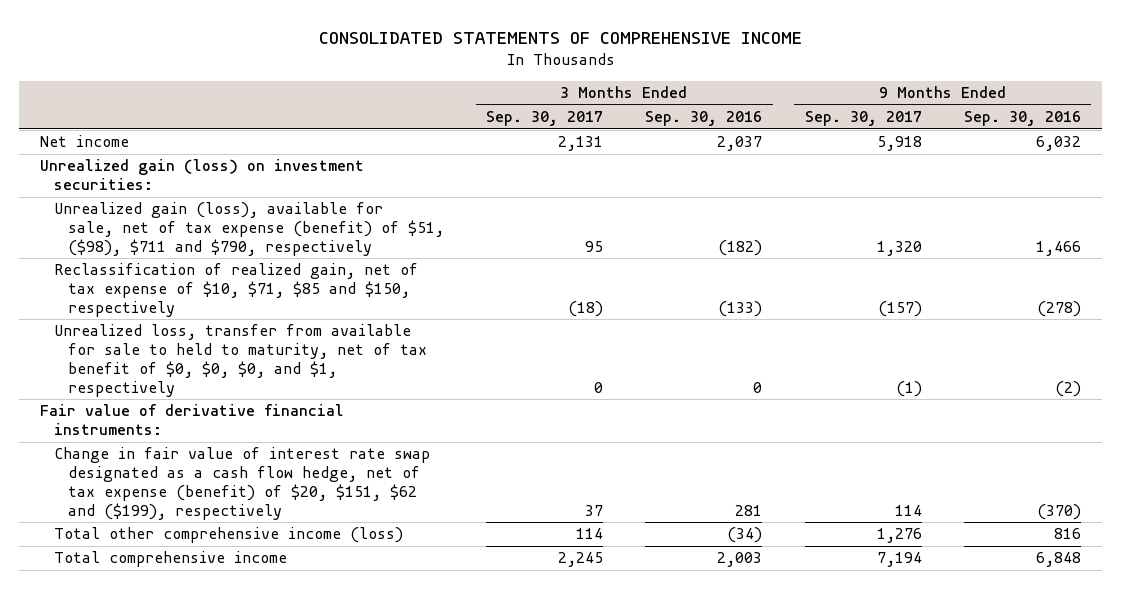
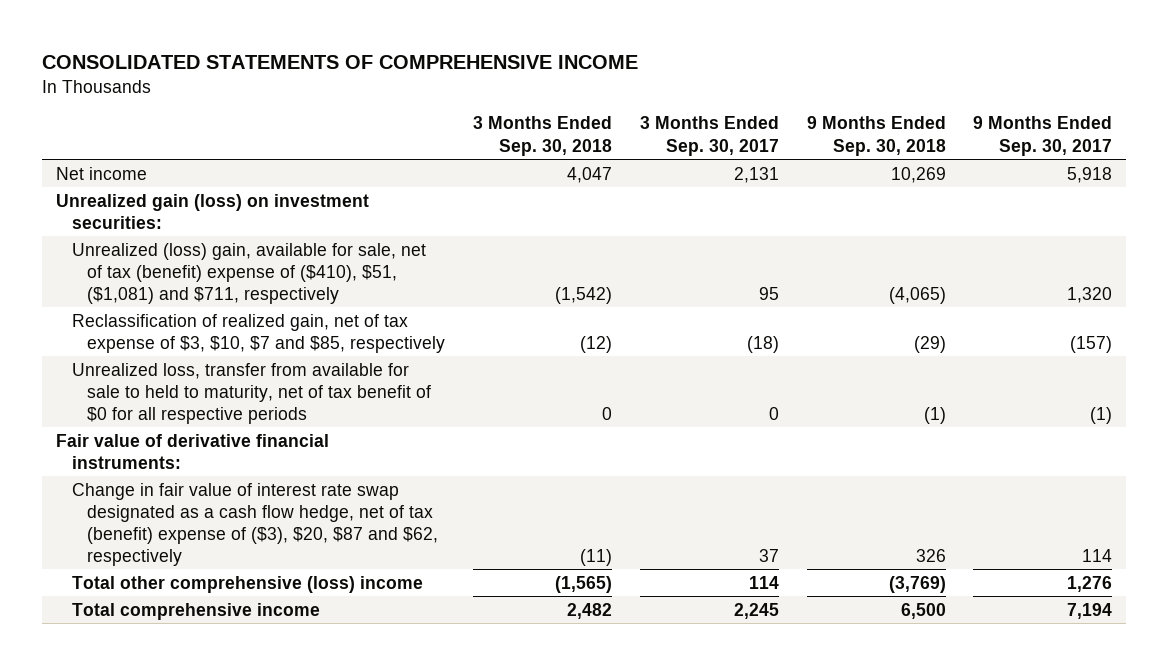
- | 3 Months Ended Sep. 30, 2017 | 3 Months Ended Sep. 30, 2016 | 9 Months Ended Sep. 30, 2017 | 9 Months Ended Sep. 30, 2016
+ | 3 Months Ended Sep. 30, 2018 | 3 Months Ended Sep. 30, 2017 | 9 Months Ended Sep. 30, 2018 | 9 Months Ended Sep. 30, 2017
- Unrealized gain (loss), available for sale, net of tax expense (benefit) of $51, ($98), $711 and $790, respectively | 95 | (182) | 1,320 | 1,466
- Reclassification of realized gain, net of tax expense of $10, $71, $85 and $150, respectively | (18) | (133) | (157) | (278)
- Unrealized loss, transfer from available for sale to held to maturity, net of tax benefit of $0, $0, $0, and $1, respectively | 0 | 0 | (1) | (2)
+ Unrealized (loss) gain, available for sale, net of tax (benefit) expense of ($410), $51, ($1,081) and $711, respectively | (1,542) | 95 | (4,065) | 1,320
+ Reclassification of realized gain, net of tax expense of $3, $10, $7 and $85, respectively | (12) | (18) | (29) | (157)
+ Unrealized loss, transfer from available for sale to held to maturity, net of tax benefit of $0 for all respective periods | 0 | 0 | (1) | (1)
- Change in fair value of interest rate swap designated as a cash flow hedge, net of tax expense (benefit) of $20, $151, $62 and ($199), respectively | 37 | 281 | 114 | (370)
- Total other comprehensive income (loss) | 114 | (34) | 1,276 | 816
+ Change in fair value of interest rate swap designated as a cash flow hedge, net of tax (benefit) expense of ($3), $20, $87 and $62, respectively | (11) | 37 | 326 | 114
+ Total other comprehensive (loss) income | (1,565) | 114 | (3,769) | 1,276

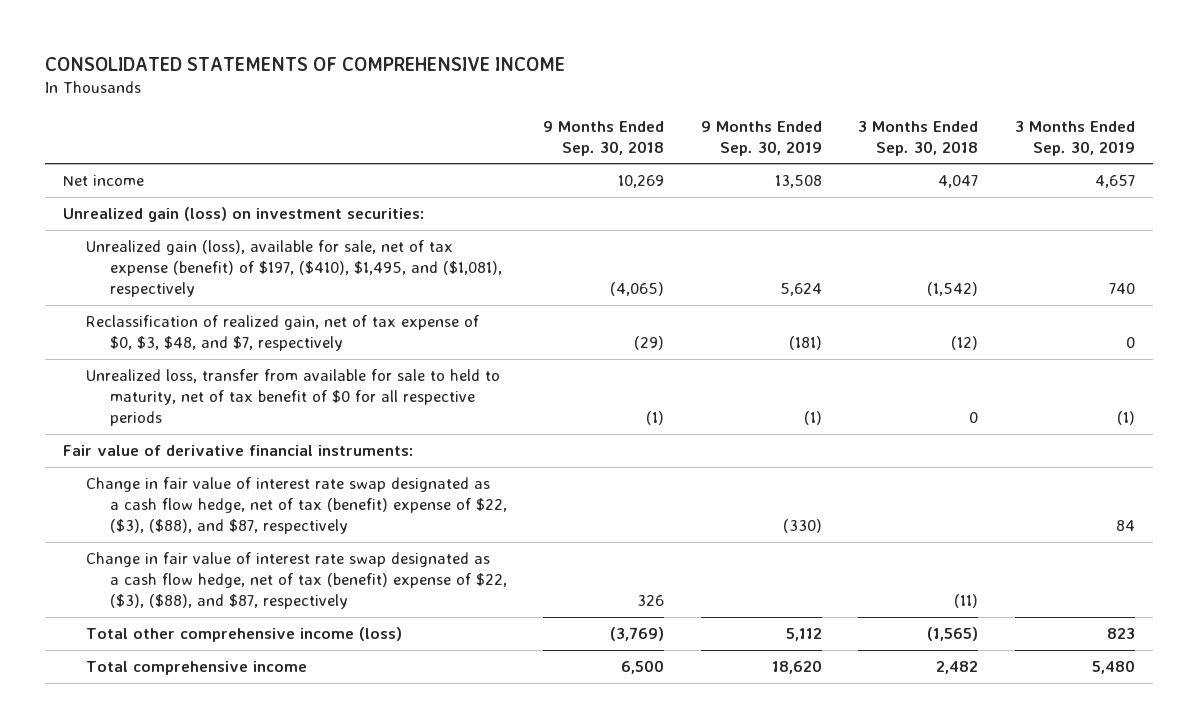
- | 3 Months Ended Sep. 30, 2018 | 3 Months Ended Sep. 30, 2017 | 9 Months Ended Sep. 30, 2018 | 9 Months Ended Sep. 30, 2017
+ | 9 Months Ended Sep. 30, 2018 | 9 Months Ended Sep. 30, 2019 | 3 Months Ended Sep. 30, 2018 | 3 Months Ended Sep. 30, 2019
- Unrealized (loss) gain, available for sale, net of tax (benefit) expense of ($410), $51, ($1,081) and $711, respectively | (1,542) | 95 | (4,065) | 1,320
- Reclassification of realized gain, net of tax expense of $3, $10, $7 and $85, respectively | (12) | (18) | (29) | (157)
+ Unrealized gain (loss), available for sale, net of tax expense (benefit) of $197, ($410), $1,495, and ($1,081), respectively | (4,065) | 5,624 | (1,542) | 740
+ Reclassification of realized gain, net of tax expense of $0, $3, $48, and $7, respectively | (29) | (181) | (12) | 0
- Change in fair value of interest rate swap designated as a cash flow hedge, net of tax (benefit) expense of ($3), $20, $87 and $62, respectively | (11) | 37 | 326 | 114
- Total other comprehensive (loss) income | (1,565) | 114 | (3,769) | 1,276
+ Change in fair value of interest rate swap designated as a cash flow hedge, net of tax (benefit) expense of $22, ($3), ($88), and $87, respectively | | (330) | | 84
+ Change in fair value of interest rate swap designated as a cash flow hedge, net of tax (benefit) expense of $22, ($3), ($88), and $87, respectively | 326 | | (11) |
+ Total other comprehensive income (loss) | (3,769) | 5,112 | (1,565) | 823

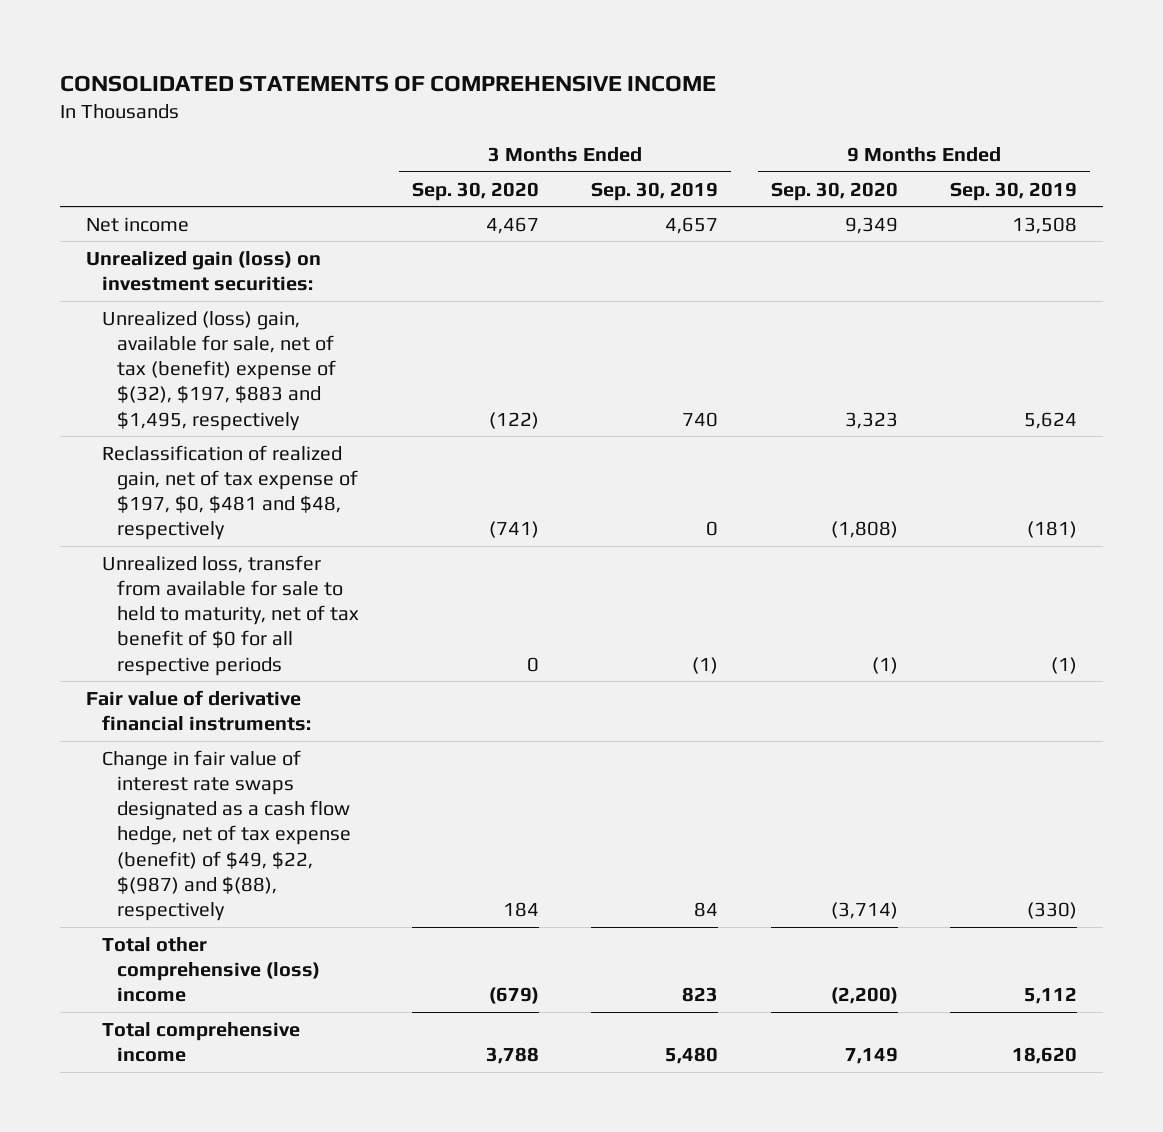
- | 9 Months Ended Sep. 30, 2018 | 9 Months Ended Sep. 30, 2019 | 3 Months Ended Sep. 30, 2018 | 3 Months Ended Sep. 30, 2019
+ | 3 Months Ended Sep. 30, 2020 | 3 Months Ended Sep. 30, 2019 | 9 Months Ended Sep. 30, 2020 | 9 Months Ended Sep. 30, 2019
- Unrealized gain (loss), available for sale, net of tax expense (benefit) of $197, ($410), $1,495, and ($1,081), respectively | (4,065) | 5,624 | (1,542) | 740
- Reclassification of realized gain, net of tax expense of $0, $3, $48, and $7, respectively | (29) | (181) | (12) | 0
+ Unrealized (loss) gain, available for sale, net of tax (benefit) expense of $(32), $197, $883 and $1,495, respectively | (122) | 740 | 3,323 | 5,624
+ Reclassification of realized gain, net of tax expense of $197, $0, $481 and $48, respectively | (741) | 0 | (1,808) | (181)
- Change in fair value of interest rate swap designated as a cash flow hedge, net of tax (benefit) expense of $22, ($3), ($88), and $87, respectively | | (330) | | 84
- Change in fair value of interest rate swap designated as a cash flow hedge, net of tax (benefit) expense of $22, ($3), ($88), and $87, respectively | 326 | | (11) |
- Total other comprehensive income (loss) | (3,769) | 5,112 | (1,565) | 823
+ Change in fair value of interest rate swaps designated as a cash flow hedge, net of tax expense (benefit) of $49, $22, $(987) and $(88), respectively | 184 | 84 | (3,714) | (330)
+ Total other comprehensive (loss) income | (679) | 823 | (2,200) | 5,112

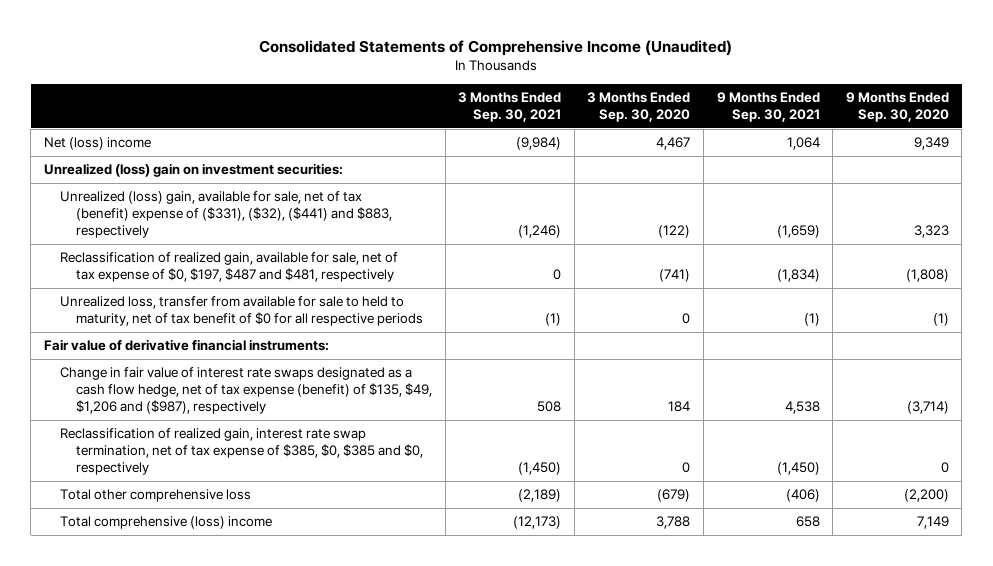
- CONSOLIDATED STATEMENTS OF COMPREHENSIVE INCOME
+ Consolidated Statements of Comprehensive Income (Unaudited)
- | 3 Months Ended Sep. 30, 2020 | 3 Months Ended Sep. 30, 2019 | 9 Months Ended Sep. 30, 2020 | 9 Months Ended Sep. 30, 2019
+ | 3 Months Ended Sep. 30, 2021 | 3 Months Ended Sep. 30, 2020 | 9 Months Ended Sep. 30, 2021 | 9 Months Ended Sep. 30, 2020
- Net income | 4,467 | 4,657 | 9,349 | 13,508
- Unrealized gain (loss) on investment securities:
- Unrealized (loss) gain, available for sale, net of tax (benefit) expense of $(32), $197, $883 and $1,495, respectively | (122) | 740 | 3,323 | 5,624
- Reclassification of realized gain, net of tax expense of $197, $0, $481 and $48, respectively | (741) | 0 | (1,808) | (181)
+ Net (loss) income | (9,984) | 4,467 | 1,064 | 9,349
+ Unrealized (loss) gain on investment securities:
+ Unrealized (loss) gain, available for sale, net of tax (benefit) expense of ($331), ($32), ($441) and $883, respectively | (1,246) | (122) | (1,659) | 3,323
+ Reclassification of realized gain, available for sale, net of tax expense of $0, $197, $487 and $481, respectively | 0 | (741) | (1,834) | (1,808)
- Change in fair value of interest rate swaps designated as a cash flow hedge, net of tax expense (benefit) of $49, $22, $(987) and $(88), respectively | 184 | 84 | (3,714) | (330)
- Total other comprehensive (loss) income | (679) | 823 | (2,200) | 5,112
- Total comprehensive income | 3,788 | 5,480 | 7,149 | 18,620
+ Change in fair value of interest rate swaps designated as a cash flow hedge, net of tax expense (benefit) of $135, $49, $1,206 and ($987), respectively | 508 | 184 | 4,538 | (3,714)
+ Reclassification of realized gain, interest rate swap termination, net of tax expense of $385, $0, $385 and $0, respectively | (1,450) | 0 | (1,450) | 0
+ Total other comprehensive loss | (2,189) | (679) | (406) | (2,200)
+ Total comprehensive (loss) income | (12,173) | 3,788 | 658 | 7,149

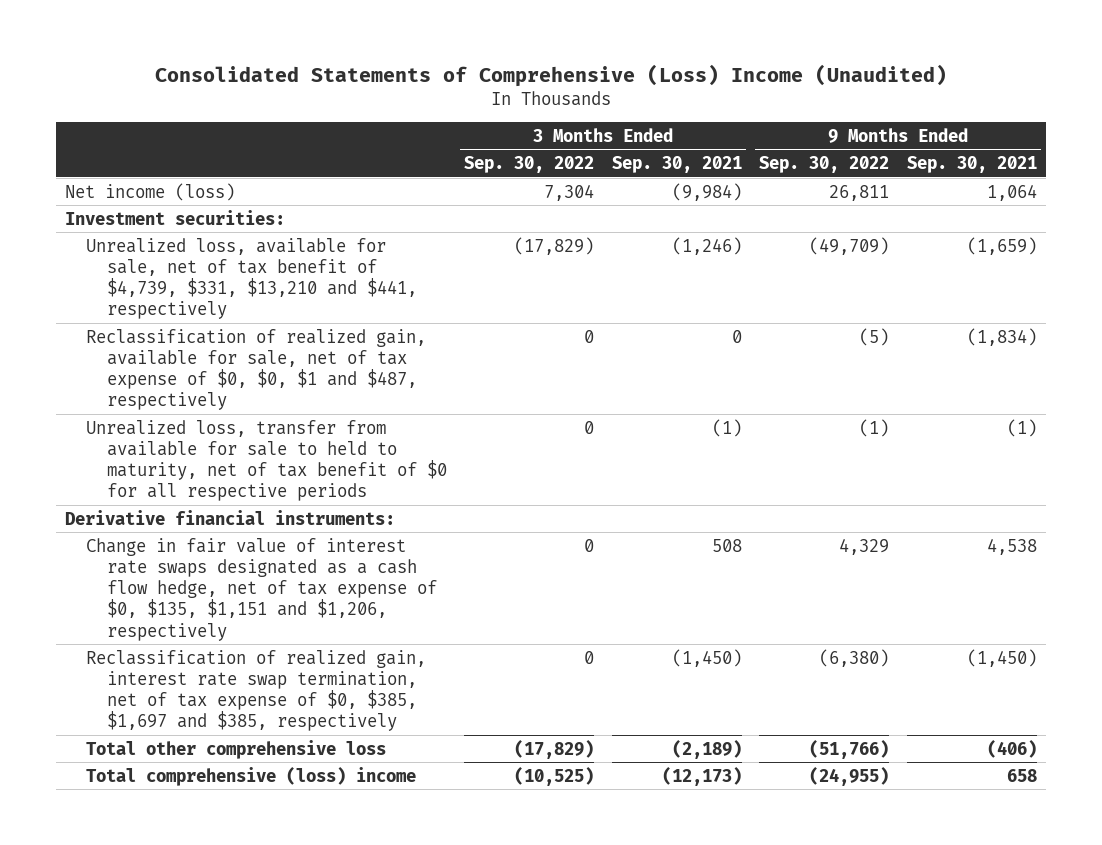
- Consolidated Statements of Comprehensive Income (Unaudited)
+ Consolidated Statements of Comprehensive (Loss) Income (Unaudited)
- | 3 Months Ended Sep. 30, 2021 | 3 Months Ended Sep. 30, 2020 | 9 Months Ended Sep. 30, 2021 | 9 Months Ended Sep. 30, 2020
+ | 3 Months Ended Sep. 30, 2022 | 3 Months Ended Sep. 30, 2021 | 9 Months Ended Sep. 30, 2022 | 9 Months Ended Sep. 30, 2021
- Net (loss) income | (9,984) | 4,467 | 1,064 | 9,349
- Unrealized (loss) gain on investment securities:
- Unrealized (loss) gain, available for sale, net of tax (benefit) expense of ($331), ($32), ($441) and $883, respectively | (1,246) | (122) | (1,659) | 3,323
- Reclassification of realized gain, available for sale, net of tax expense of $0, $197, $487 and $481, respectively | 0 | (741) | (1,834) | (1,808)
+ Net income (loss) | 7,304 | (9,984) | 26,811 | 1,064
+ Investment securities:
+ Unrealized loss, available for sale, net of tax benefit of $4,739, $331, $13,210 and $441, respectively | (17,829) | (1,246) | (49,709) | (1,659)
+ Reclassification of realized gain, available for sale, net of tax expense of $0, $0, $1 and $487, respectively | 0 | 0 | (5) | (1,834)
- Fair value of derivative financial instruments:
- Change in fair value of interest rate swaps designated as a cash flow hedge, net of tax expense (benefit) of $135, $49, $1,206 and ($987), respectively | 508 | 184 | 4,538 | (3,714)
- Reclassification of realized gain, interest rate swap termination, net of tax expense of $385, $0, $385 and $0, respectively | (1,450) | 0 | (1,450) | 0
+ Derivative financial instruments:
+ Change in fair value of interest rate swaps designated as a cash flow hedge, net of tax expense of $0, $135, $1,151 and $1,206, respectively | 0 | 508 | 4,329 | 4,538
+ Reclassification of realized gain, interest rate swap termination, net of tax expense of $0, $385, $1,697 and $385, respectively | 0 | (1,450) | (6,380) | (1,450)

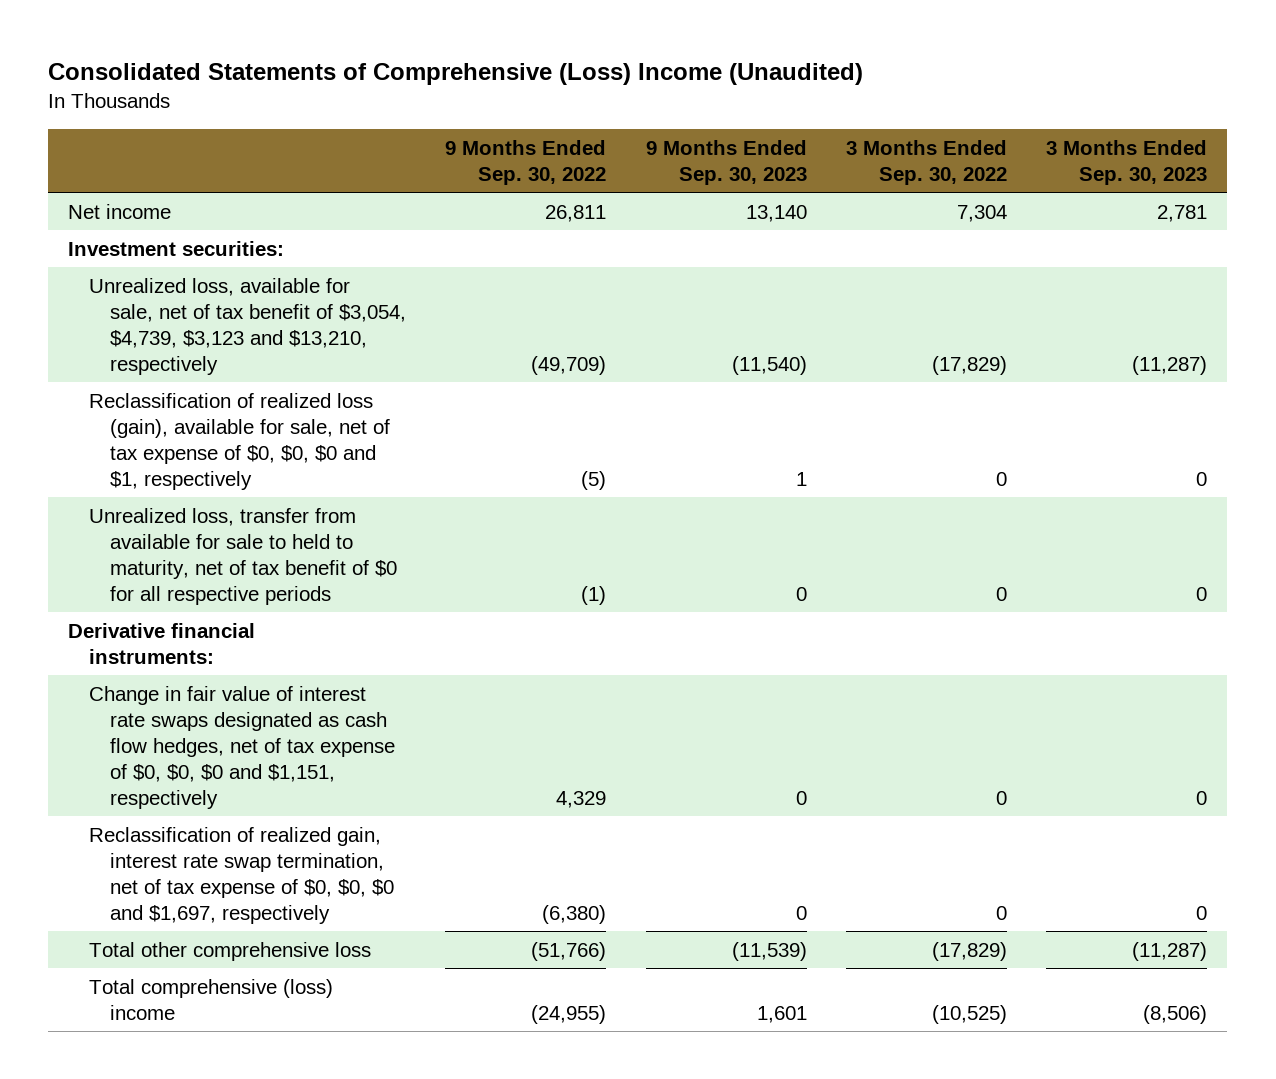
- | 3 Months Ended Sep. 30, 2022 | 3 Months Ended Sep. 30, 2021 | 9 Months Ended Sep. 30, 2022 | 9 Months Ended Sep. 30, 2021
+ | 9 Months Ended Sep. 30, 2022 | 9 Months Ended Sep. 30, 2023 | 3 Months Ended Sep. 30, 2022 | 3 Months Ended Sep. 30, 2023
- Net income (loss) | 7,304 | (9,984) | 26,811 | 1,064
+ Net income | 26,811 | 13,140 | 7,304 | 2,781
- Unrealized loss, available for sale, net of tax benefit of $4,739, $331, $13,210 and $441, respectively | (17,829) | (1,246) | (49,709) | (1,659)
- Reclassification of realized gain, available for sale, net of tax expense of $0, $0, $1 and $487, respectively | 0 | 0 | (5) | (1,834)
+ Unrealized loss, available for sale, net of tax benefit of $3,054, $4,739, $3,123 and $13,210, respectively | (49,709) | (11,540) | (17,829) | (11,287)
+ Reclassification of realized loss (gain), available for sale, net of tax expense of $0, $0, $0 and $1, respectively | (5) | 1 | 0 | 0
- Change in fair value of interest rate swaps designated as a cash flow hedge, net of tax expense of $0, $135, $1,151 and $1,206, respectively | 0 | 508 | 4,329 | 4,538
- Reclassification of realized gain, interest rate swap termination, net of tax expense of $0, $385, $1,697 and $385, respectively | 0 | (1,450) | (6,380) | (1,450)
+ Change in fair value of interest rate swaps designated as cash flow hedges, net of tax expense of $0, $0, $0 and $1,151, respectively | 4,329 | 0 | 0 | 0
+ Reclassification of realized gain, interest rate swap termination, net of tax expense of $0, $0, $0 and $1,697, respectively | (6,380) | 0 | 0 | 0

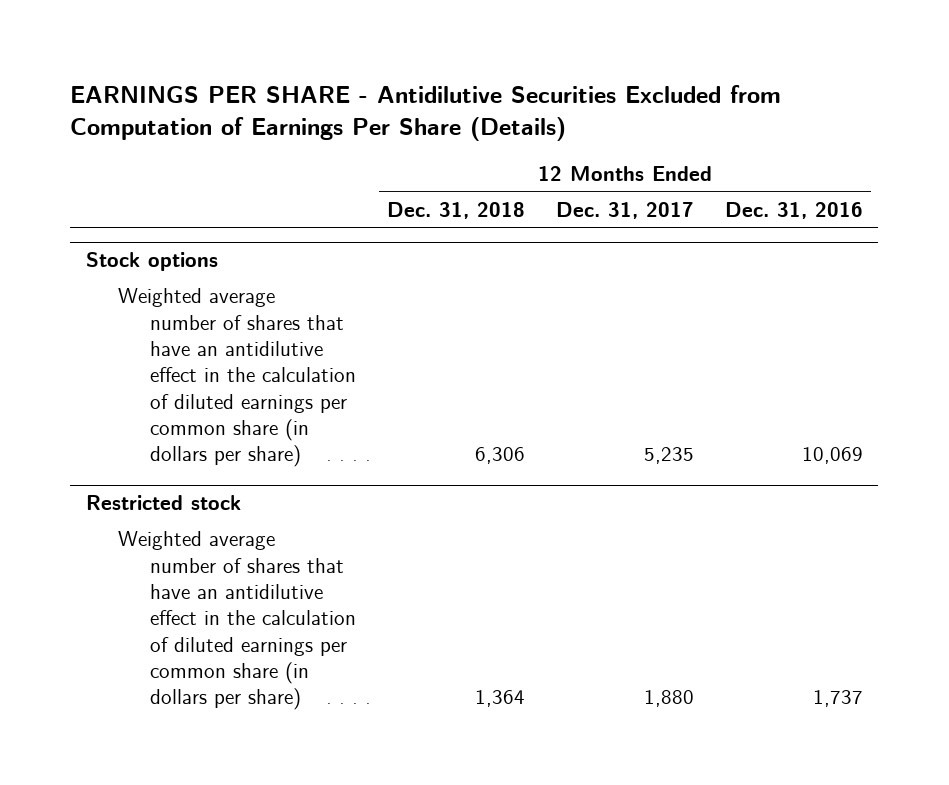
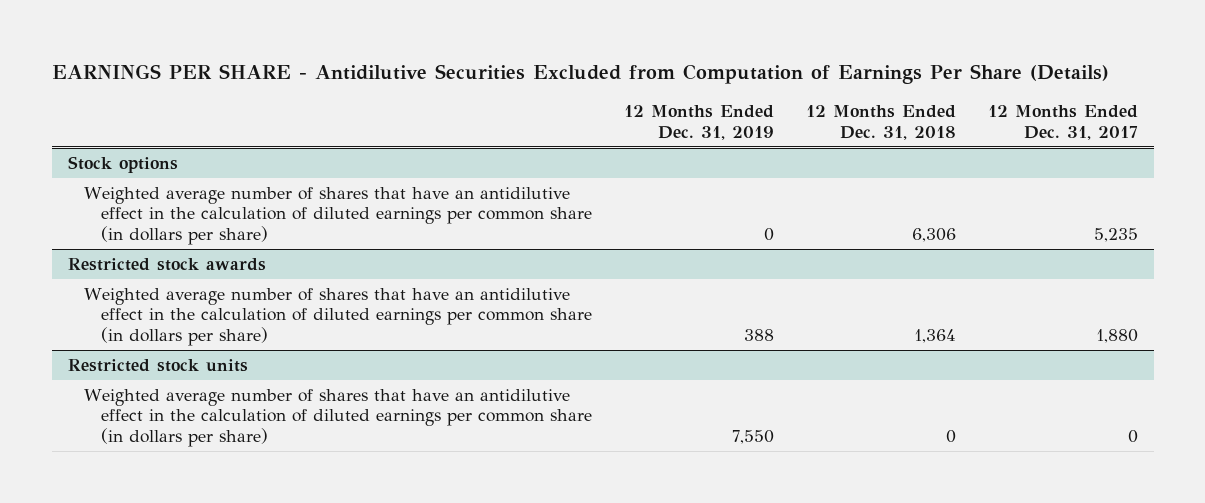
- | 12 Months Ended Dec. 31, 2018 | 12 Months Ended Dec. 31, 2017 | 12 Months Ended Dec. 31, 2016
+ | 12 Months Ended Dec. 31, 2019 | 12 Months Ended Dec. 31, 2018 | 12 Months Ended Dec. 31, 2017
- Restricted stock
+ Restricted stock awards
+ Restricted stock units
+ Weighted average number of shares that have an antidilutive effect in the calculation of diluted earnings per common share (in dollars per share) | 7,550 | 0 | 0

